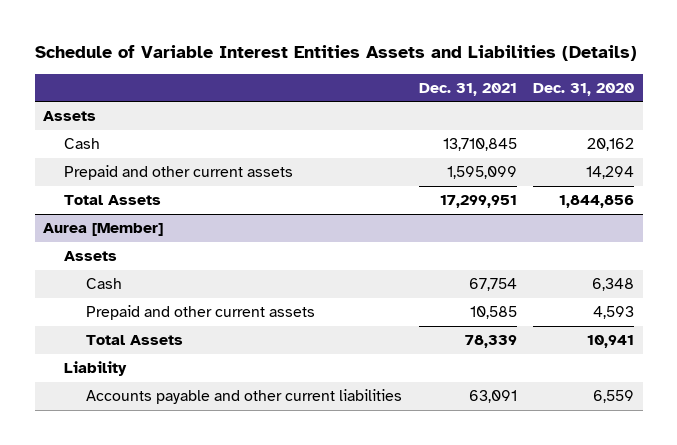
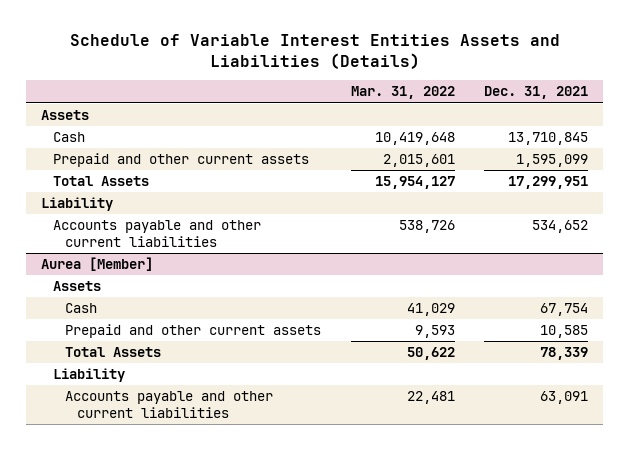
- | Dec. 31, 2021 | Dec. 31, 2020
+ | Mar. 31, 2022 | Dec. 31, 2021
+ Liability
+ Accounts payable and other current liabilities | 538,726 | 534,652

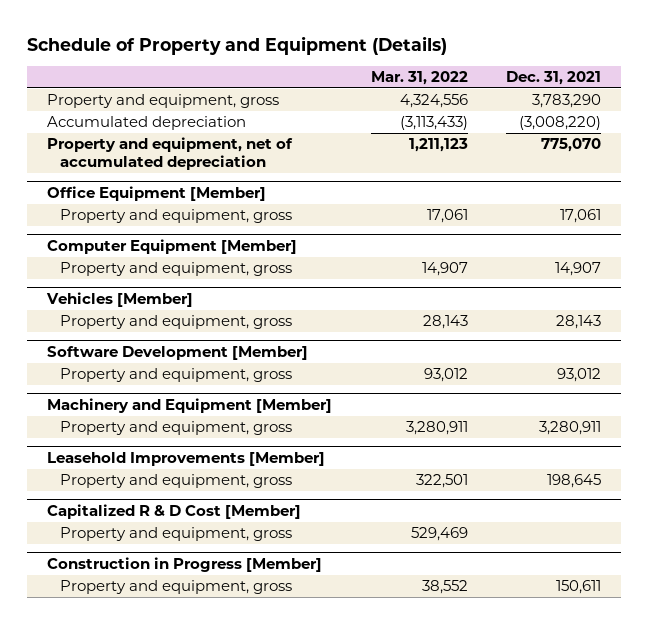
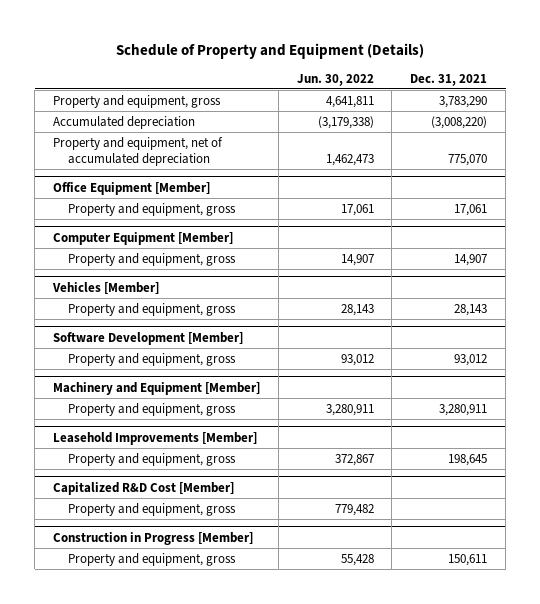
- | Mar. 31, 2022 | Dec. 31, 2021
+ | Jun. 30, 2022 | Dec. 31, 2021
- Capitalized R & D Cost [Member]
+ Capitalized R&D Cost [Member]

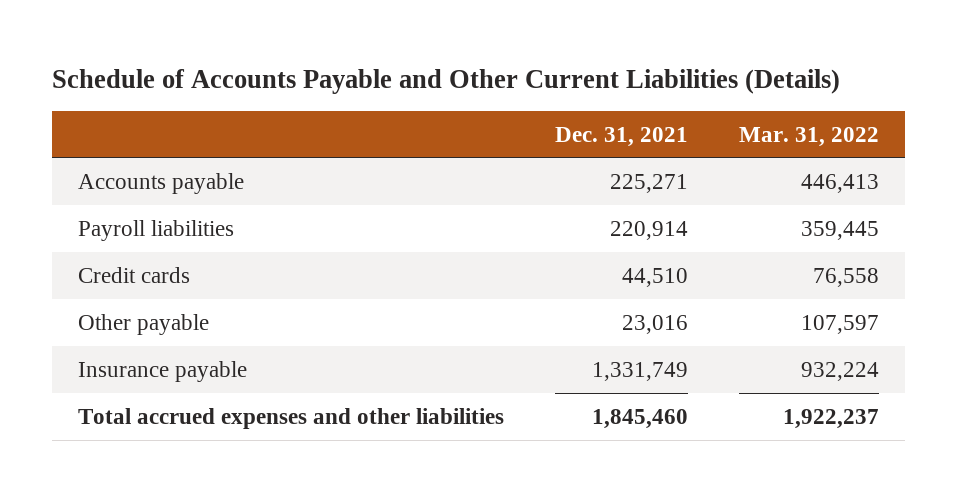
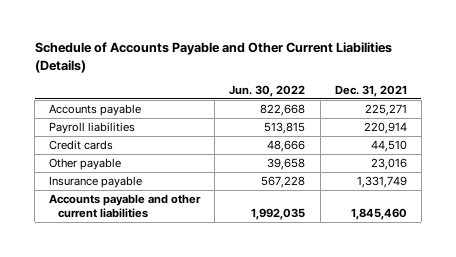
- | Dec. 31, 2021 | Mar. 31, 2022
+ | Jun. 30, 2022 | Dec. 31, 2021
- Total accrued expenses and other liabilities | 1,845,460 | 1,922,237
+ Accounts payable and other current liabilities | 1,992,035 | 1,845,460

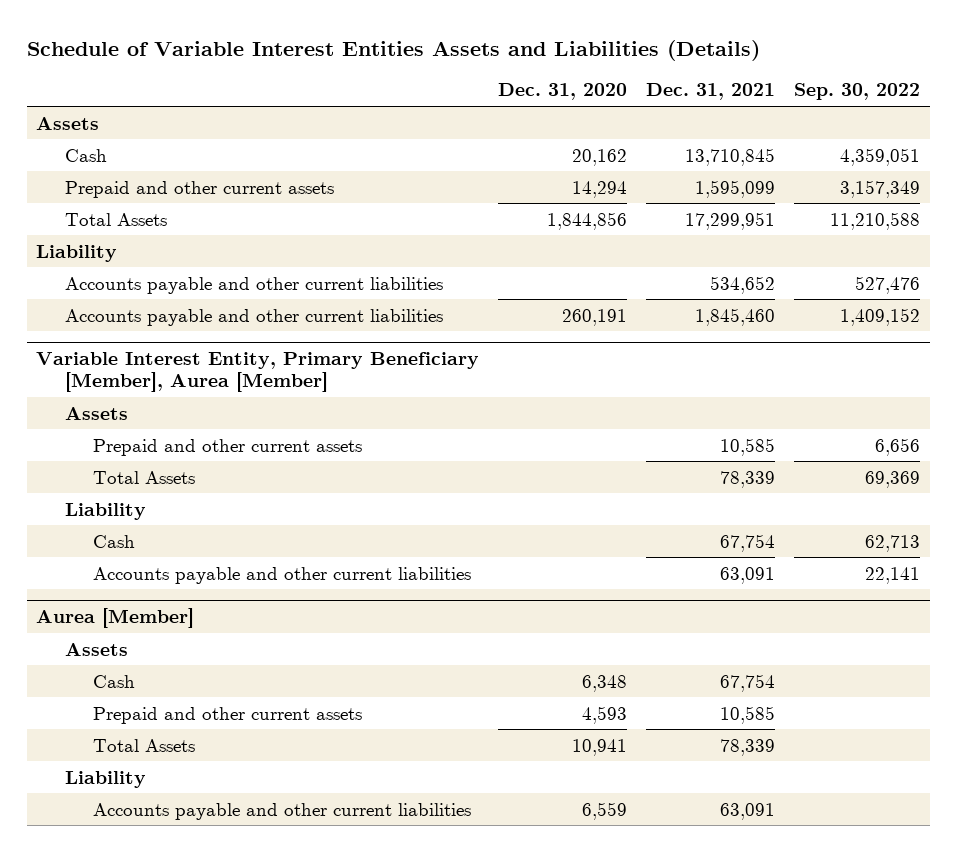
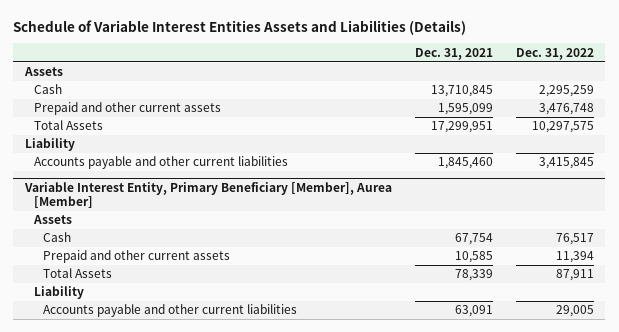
- | Dec. 31, 2020 | Dec. 31, 2021 | Sep. 30, 2022
+ | Dec. 31, 2021 | Dec. 31, 2022
- Accounts payable and other current liabilities | | 534,652 | 527,476
@ Variable Interest Entity, Primary Beneficiary [Member], Aurea [Member]
- Prepaid and other current assets | | 10,585 | 6,656
- Total Assets | | 78,339 | 69,369
- Liability
- Accounts payable and other current liabilities | | 63,091 | 22,141
- Aurea [Member]
- Assets
- Cash | 6,348 | 67,754 |

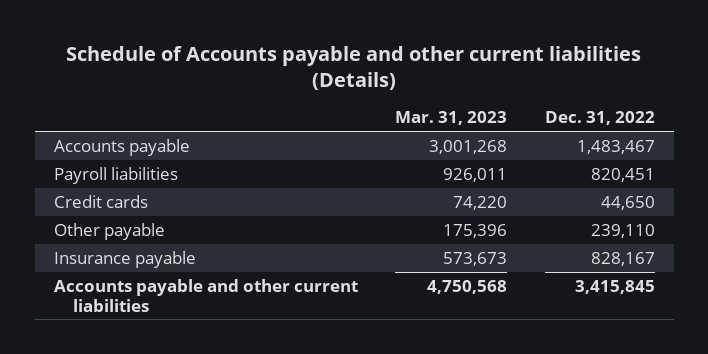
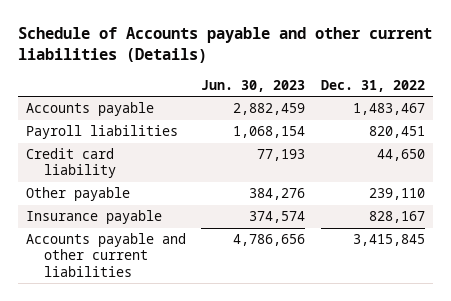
- | Mar. 31, 2023 | Dec. 31, 2022
+ | Jun. 30, 2023 | Dec. 31, 2022
- Credit cards | 74,220 | 44,650
+ Credit card liability | 77,193 | 44,650

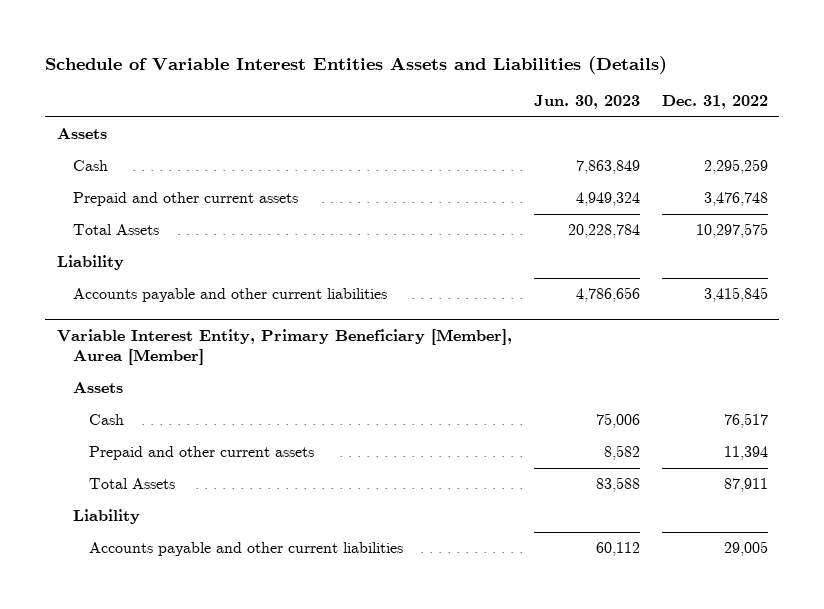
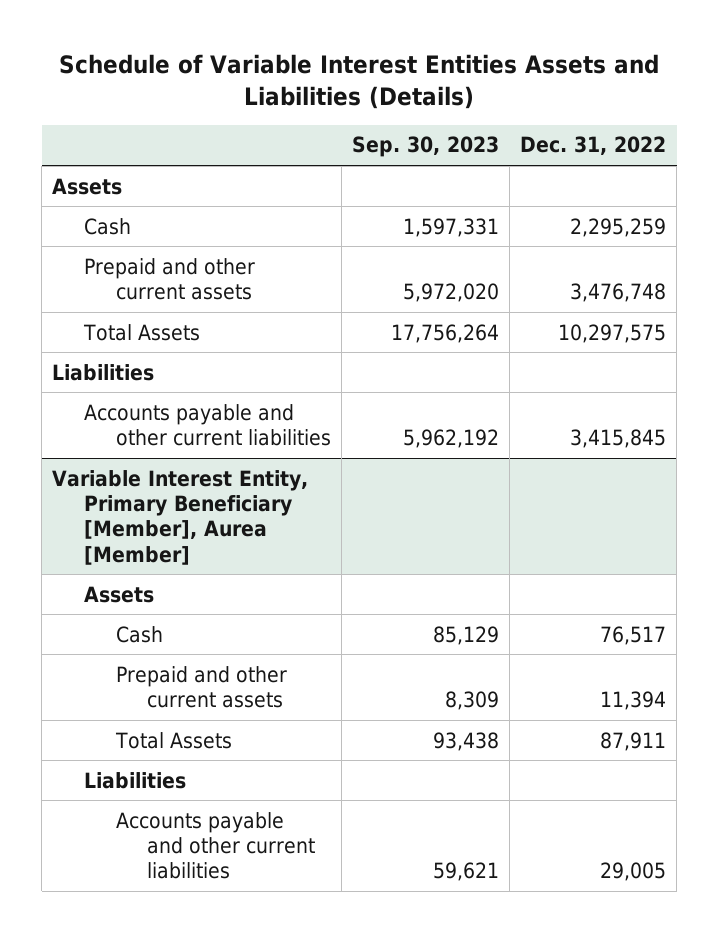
- | Jun. 30, 2023 | Dec. 31, 2022
+ | Sep. 30, 2023 | Dec. 31, 2022
- Liability
+ Liabilities
@ Variable Interest Entity, Primary Beneficiary [Member], Aurea [Member]
- Liability
+ Liabilities

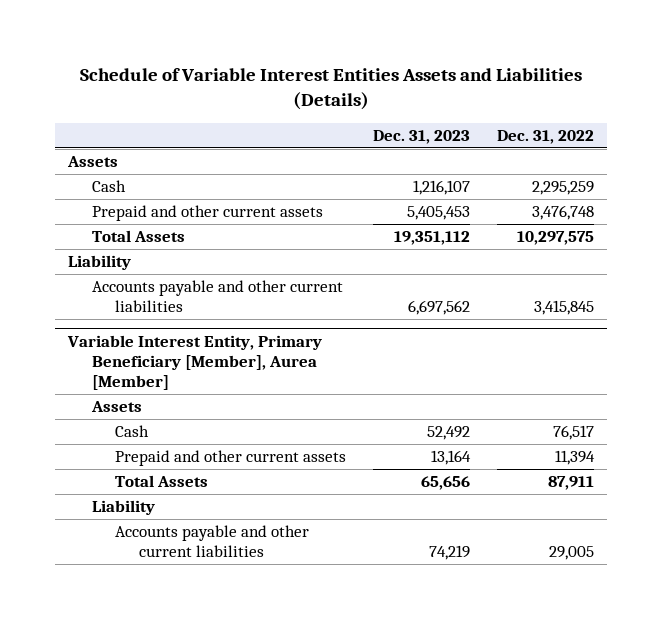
- | Sep. 30, 2023 | Dec. 31, 2022
+ | Dec. 31, 2023 | Dec. 31, 2022
- Liabilities
+ Liability
@ Variable Interest Entity, Primary Beneficiary [Member], Aurea [Member]
- Liabilities
+ Liability

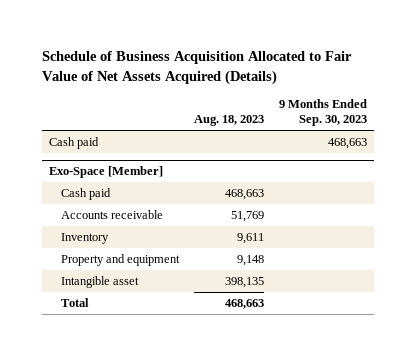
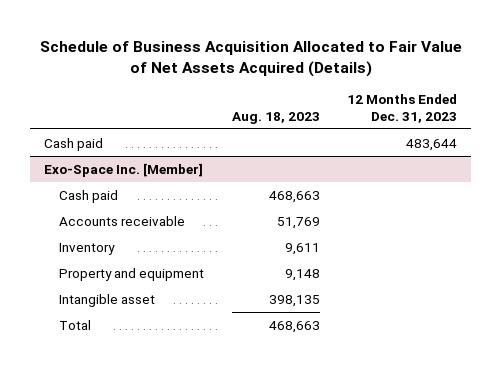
- | Aug. 18, 2023 | 9 Months Ended Sep. 30, 2023
+ | Aug. 18, 2023 | 12 Months Ended Dec. 31, 2023
- Exo-Space [Member]
+ Exo-Space Inc. [Member]

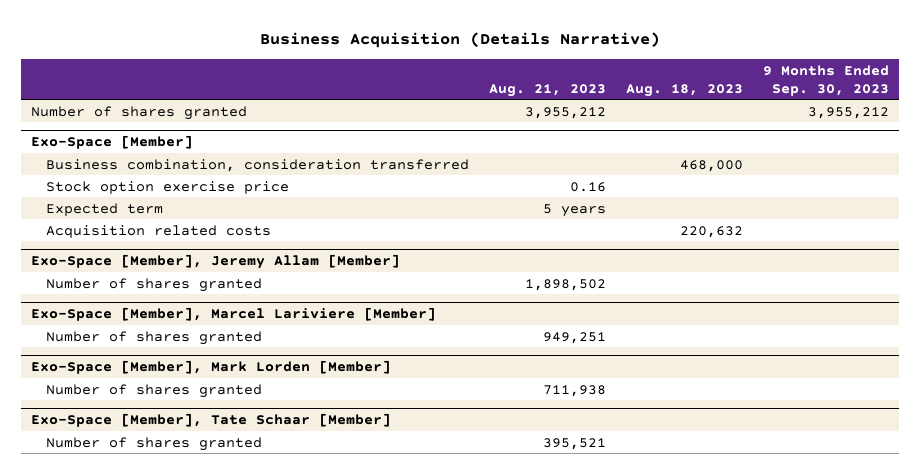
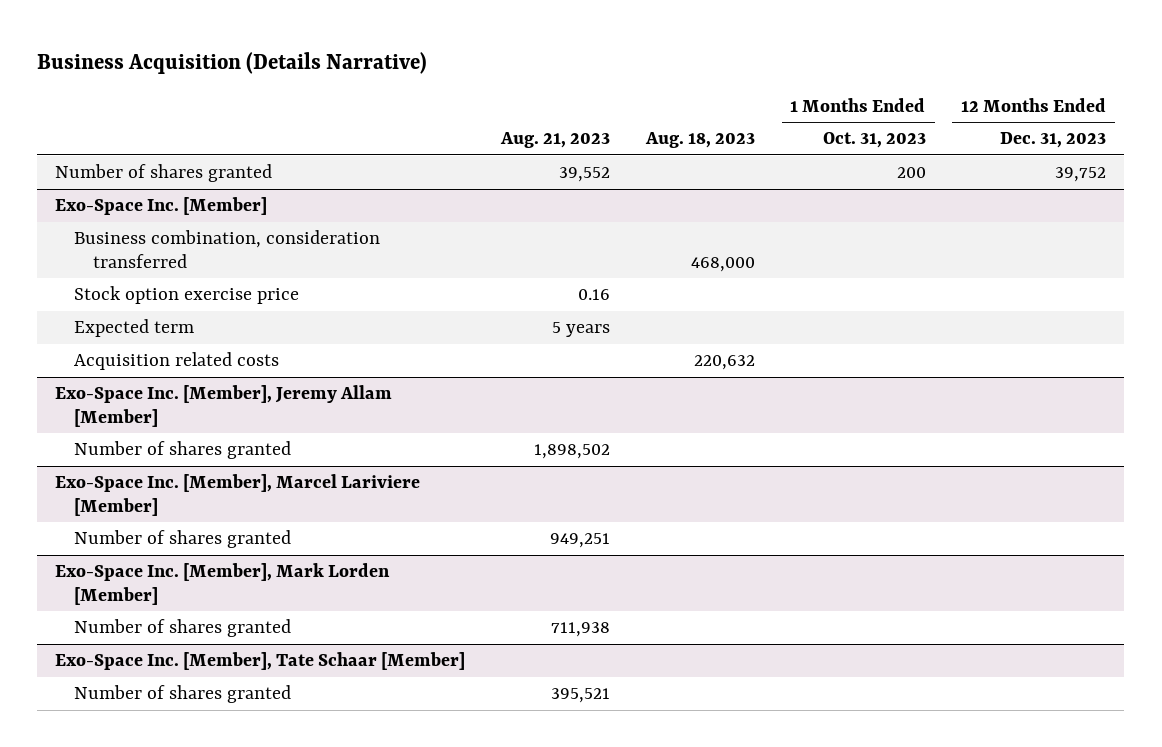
- | Aug. 21, 2023 | Aug. 18, 2023 | 9 Months Ended Sep. 30, 2023
+ | Aug. 21, 2023 | Aug. 18, 2023 | 1 Months Ended Oct. 31, 2023 | 12 Months Ended Dec. 31, 2023
- Number of shares granted | 3,955,212 | | 3,955,212
- Exo-Space [Member]
+ Number of shares granted | 39,552 | | 200 | 39,752
+ Exo-Space Inc. [Member]
- Exo-Space [Member], Jeremy Allam [Member]
+ Exo-Space Inc. [Member], Jeremy Allam [Member]
- Exo-Space [Member], Marcel Lariviere [Member]
+ Exo-Space Inc. [Member], Marcel Lariviere [Member]
- Exo-Space [Member], Mark Lorden [Member]
+ Exo-Space Inc. [Member], Mark Lorden [Member]
- Exo-Space [Member], Tate Schaar [Member]
+ Exo-Space Inc. [Member], Tate Schaar [Member]

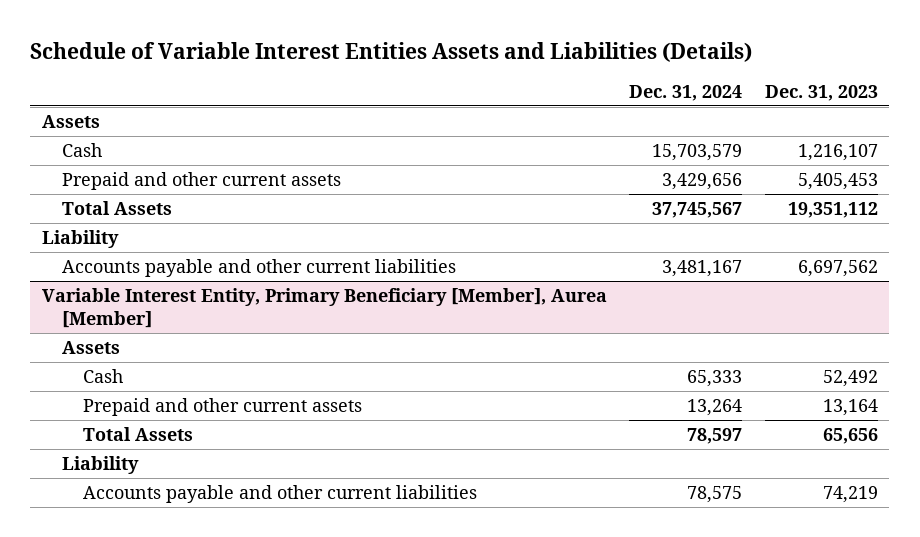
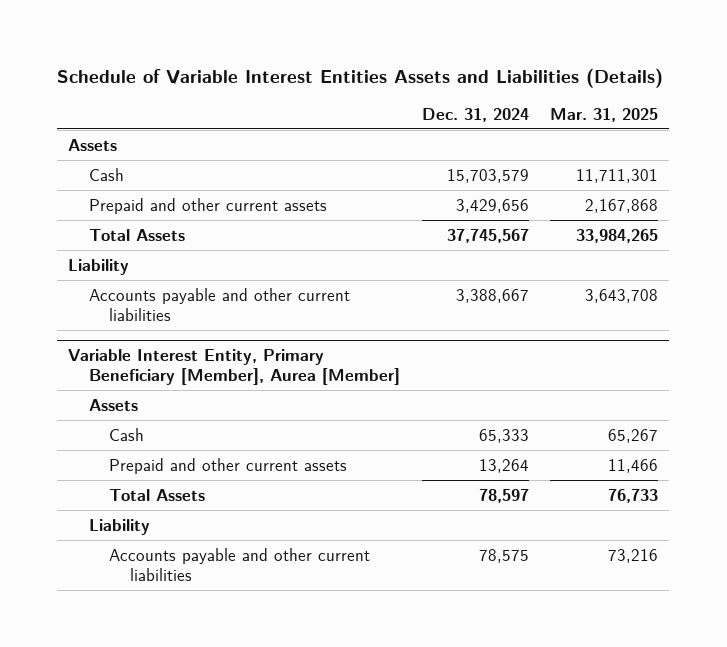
- | Dec. 31, 2024 | Dec. 31, 2023
+ | Dec. 31, 2024 | Mar. 31, 2025
- Accounts payable and other current liabilities | 3,481,167 | 6,697,562
+ Accounts payable and other current liabilities | 3,388,667 | 3,643,708

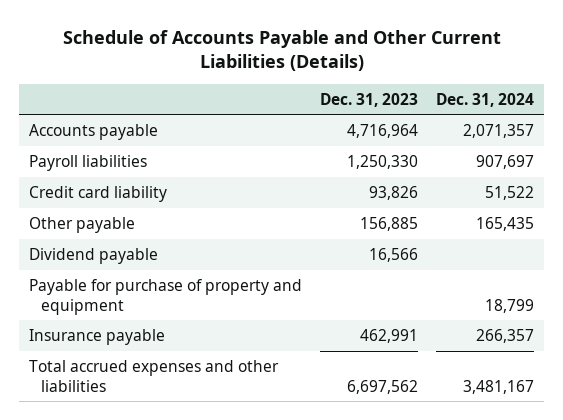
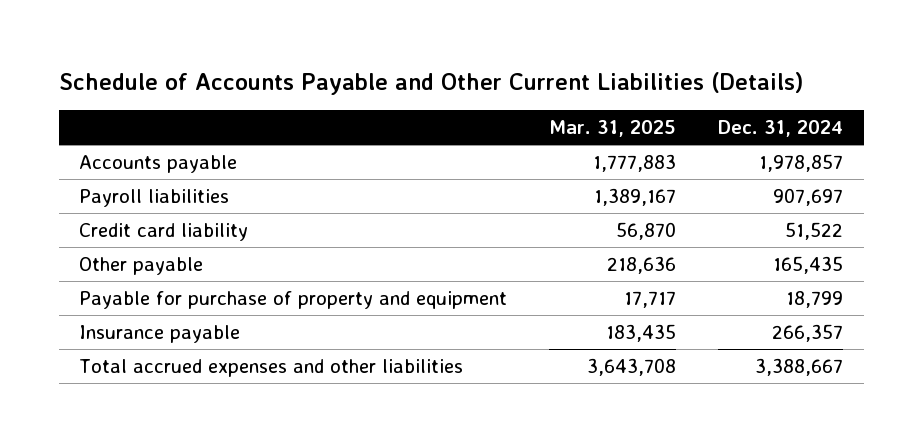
- | Dec. 31, 2023 | Dec. 31, 2024
+ | Mar. 31, 2025 | Dec. 31, 2024
- Accounts payable | 4,716,964 | 2,071,357
+ Accounts payable | 1,777,883 | 1,978,857
- Dividend payable | 16,566 |
- Total accrued expenses and other liabilities | 6,697,562 | 3,481,167
+ Total accrued expenses and other liabilities | 3,643,708 | 3,388,667

